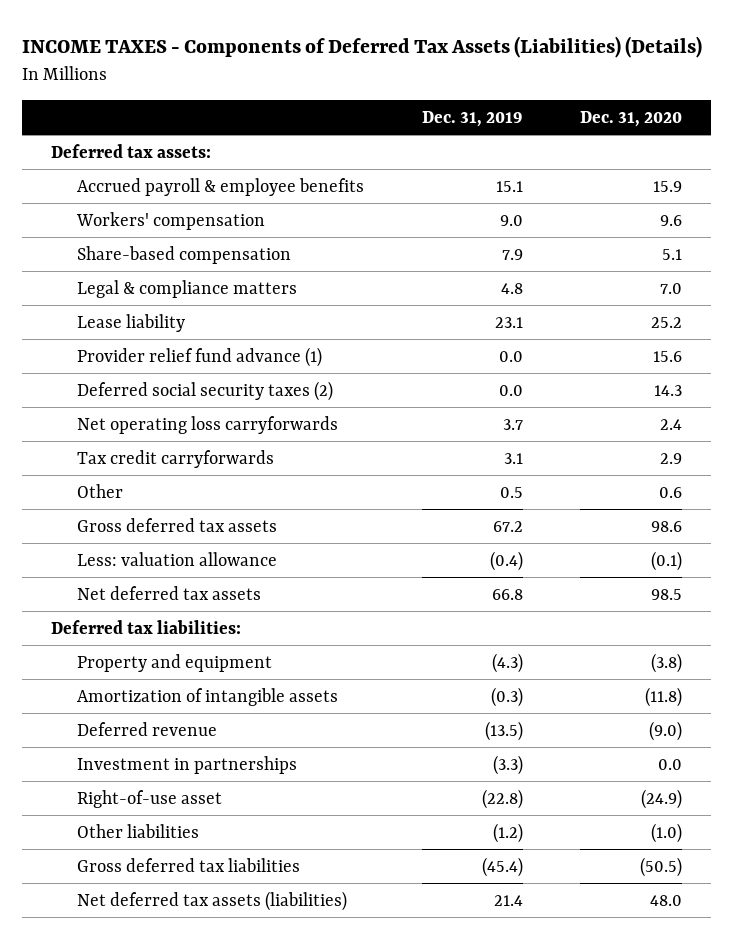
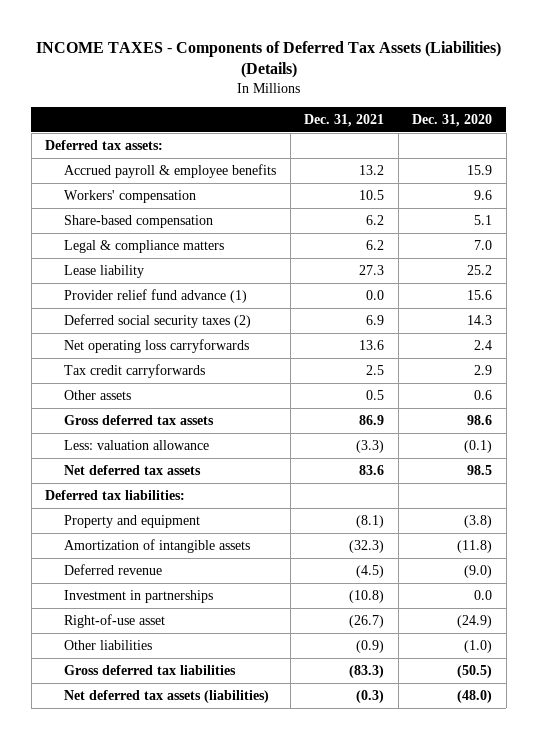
- | Dec. 31, 2019 | Dec. 31, 2020
+ | Dec. 31, 2021 | Dec. 31, 2020
- Other | 0.5 | 0.6
+ Other assets | 0.5 | 0.6
- Net deferred tax assets (liabilities) | 21.4 | 48.0
+ Net deferred tax assets (liabilities) | (0.3) | (48.0)

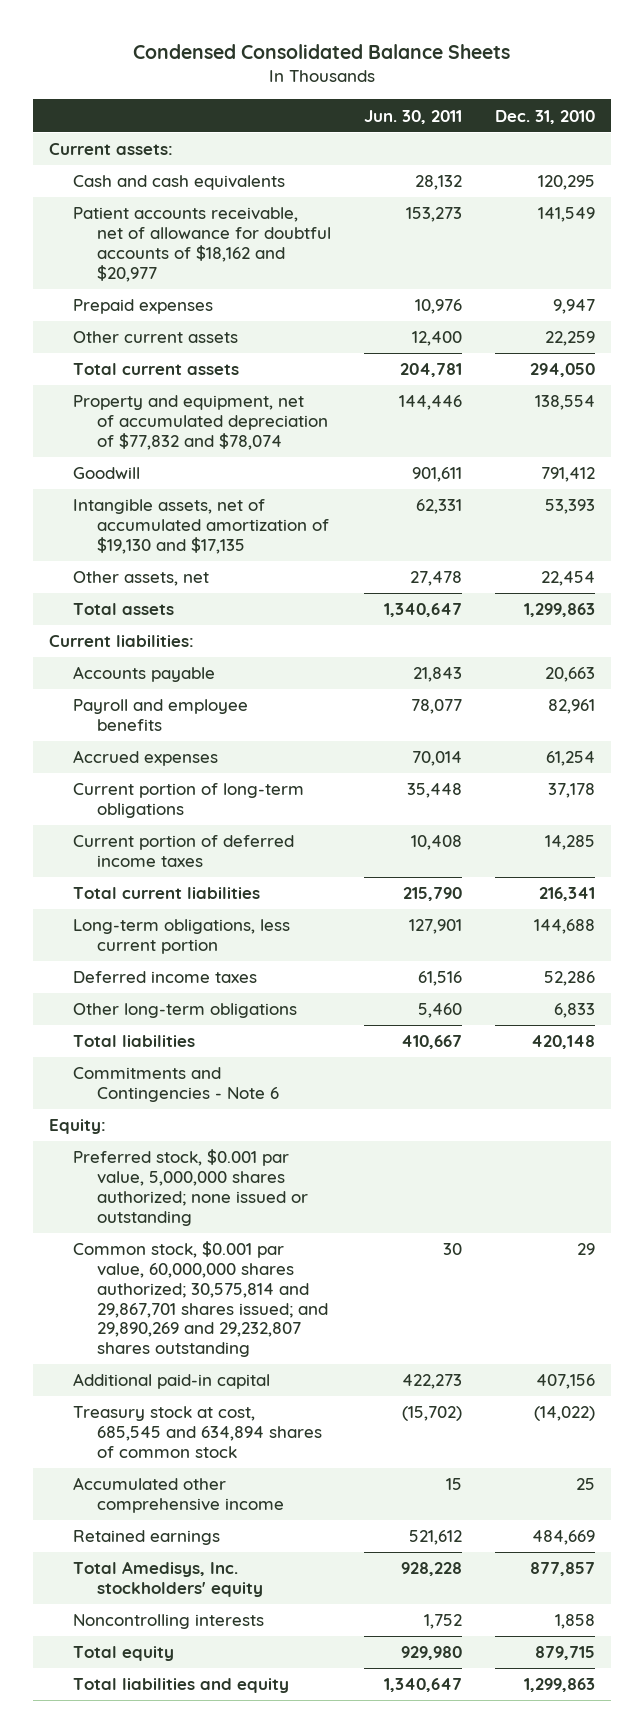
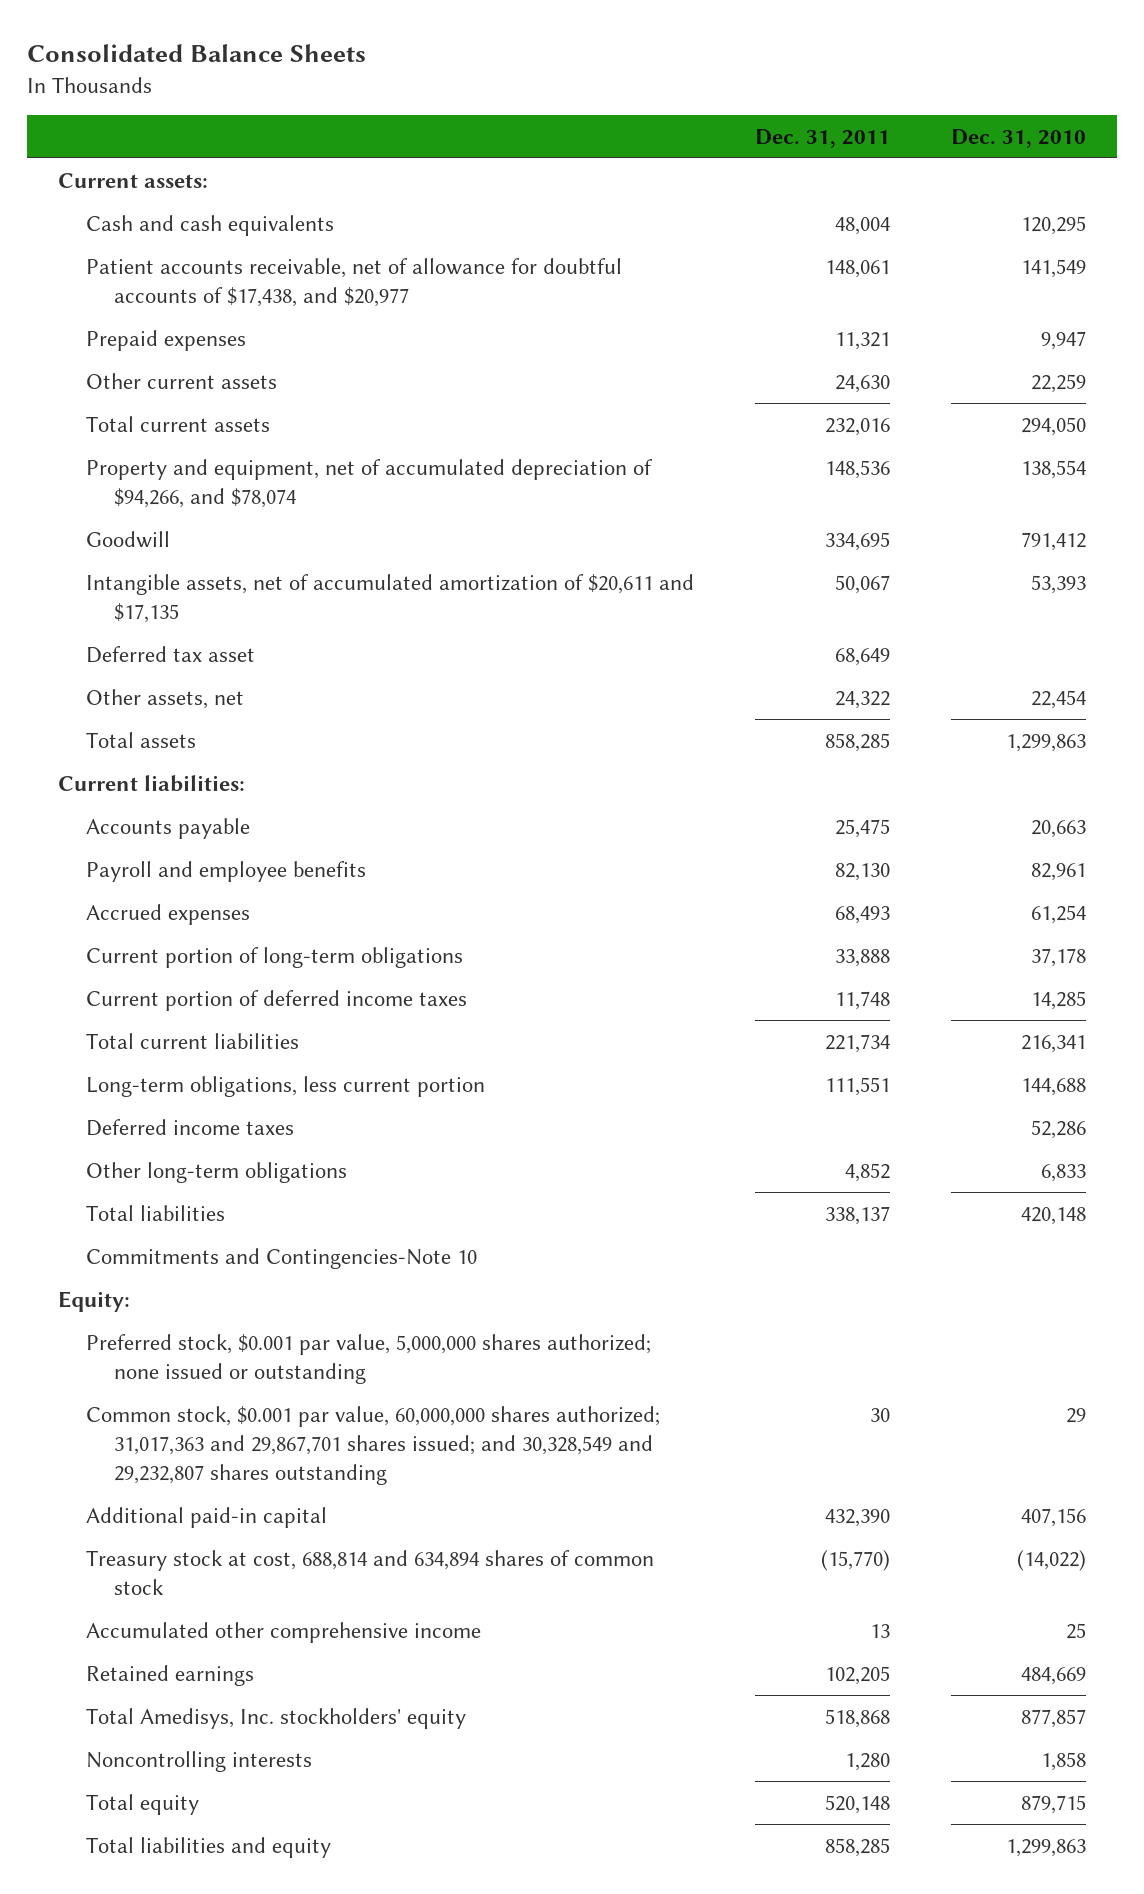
- Condensed Consolidated Balance Sheets
+ Consolidated Balance Sheets
- | Jun. 30, 2011 | Dec. 31, 2010
+ | Dec. 31, 2011 | Dec. 31, 2010
- Patient accounts receivable, net of allowance for doubtful accounts of $18,162 and $20,977 | 153,273 | 141,549
+ Patient accounts receivable, net of allowance for doubtful accounts of $17,438, and $20,977 | 148,061 | 141,549
- Property and equipment, net of accumulated depreciation of $77,832 and $78,074 | 144,446 | 138,554
+ Property and equipment, net of accumulated depreciation of $94,266, and $78,074 | 148,536 | 138,554
- Intangible assets, net of accumulated amortization of $19,130 and $17,135 | 62,331 | 53,393
+ Intangible assets, net of accumulated amortization of $20,611 and $17,135 | 50,067 | 53,393
+ Deferred tax asset | 68,649 |
- Commitments and Contingencies - Note 6
+ Commitments and Contingencies-Note 10
- Common stock, $0.001 par value, 60,000,000 shares authorized; 30,575,814 and 29,867,701 shares issued; and 29,890,269 and 29,232,807 shares outstanding | 30 | 29
+ Common stock, $0.001 par value, 60,000,000 shares authorized; 31,017,363 and 29,867,701 shares issued; and 30,328,549 and 29,232,807 shares outstanding | 30 | 29
- Treasury stock at cost, 685,545 and 634,894 shares of common stock | (15,702) | (14,022)
+ Treasury stock at cost, 688,814 and 634,894 shares of common stock | (15,770) | (14,022)

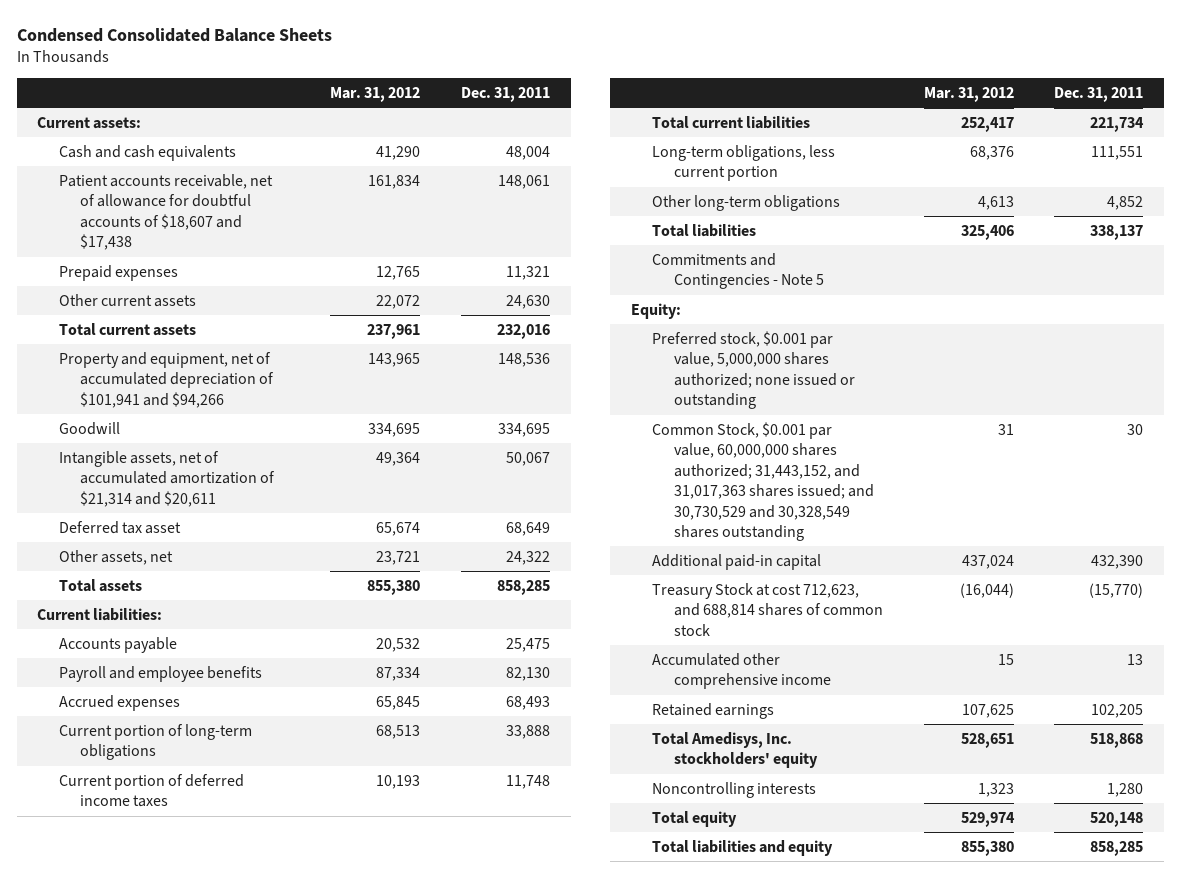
- Consolidated Balance Sheets
+ Condensed Consolidated Balance Sheets
- | Dec. 31, 2011 | Dec. 31, 2010
+ | Mar. 31, 2012 | Dec. 31, 2011
- Patient accounts receivable, net of allowance for doubtful accounts of $17,438, and $20,977 | 148,061 | 141,549
+ Patient accounts receivable, net of allowance for doubtful accounts of $18,607 and $17,438 | 161,834 | 148,061
- Property and equipment, net of accumulated depreciation of $94,266, and $78,074 | 148,536 | 138,554
+ Property and equipment, net of accumulated depreciation of $101,941 and $94,266 | 143,965 | 148,536
- Intangible assets, net of accumulated amortization of $20,611 and $17,135 | 50,067 | 53,393
+ Intangible assets, net of accumulated amortization of $21,314 and $20,611 | 49,364 | 50,067
- Deferred income taxes | | 52,286
- Commitments and Contingencies-Note 10
+ Commitments and Contingencies - Note 5
- Common stock, $0.001 par value, 60,000,000 shares authorized; 31,017,363 and 29,867,701 shares issued; and 30,328,549 and 29,232,807 shares outstanding | 30 | 29
+ Common Stock, $0.001 par value, 60,000,000 shares authorized; 31,443,152, and 31,017,363 shares issued; and 30,730,529 and 30,328,549 shares outstanding | 31 | 30
- Treasury stock at cost, 688,814 and 634,894 shares of common stock | (15,770) | (14,022)
+ Treasury Stock at cost 712,623, and 688,814 shares of common stock | (16,044) | (15,770)

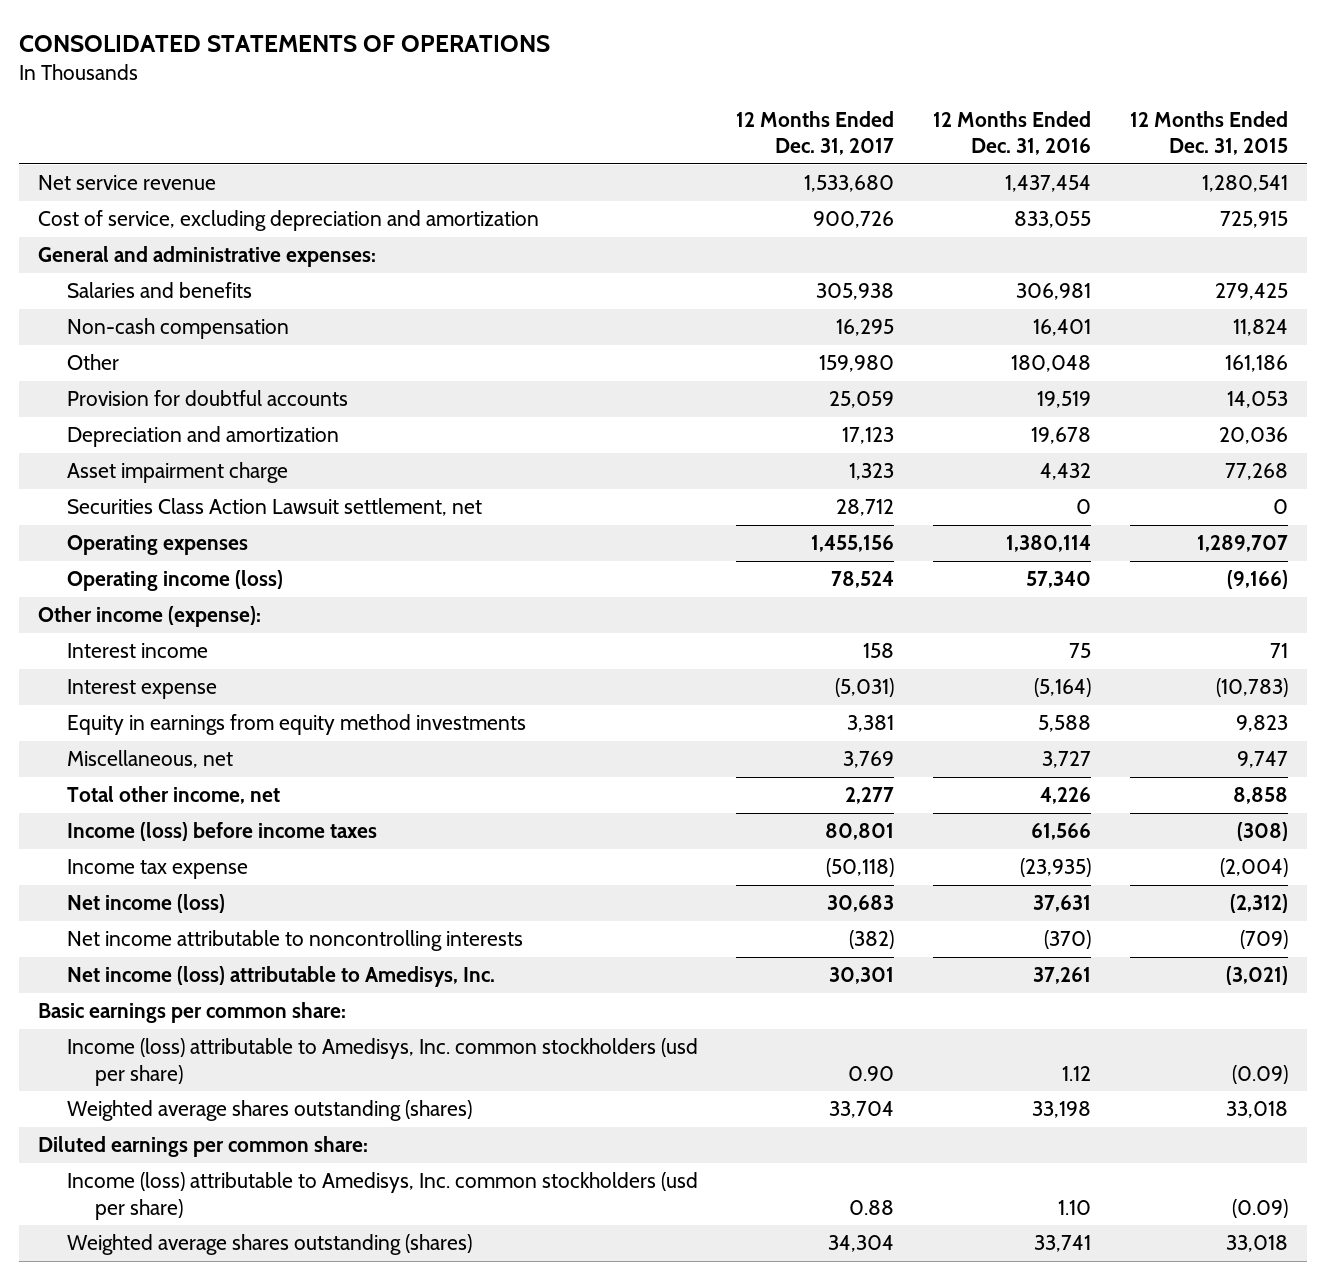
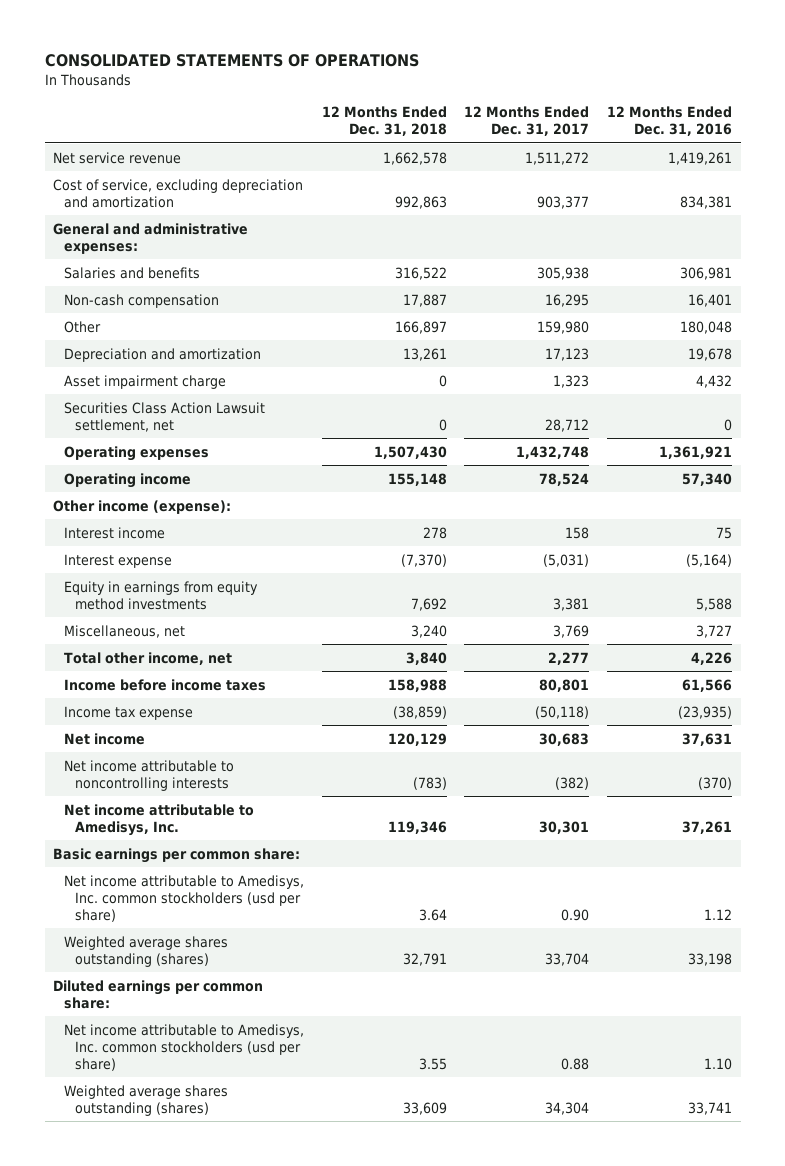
- | 12 Months Ended Dec. 31, 2017 | 12 Months Ended Dec. 31, 2016 | 12 Months Ended Dec. 31, 2015
+ | 12 Months Ended Dec. 31, 2018 | 12 Months Ended Dec. 31, 2017 | 12 Months Ended Dec. 31, 2016
- Net service revenue | 1,533,680 | 1,437,454 | 1,280,541
- Cost of service, excluding depreciation and amortization | 900,726 | 833,055 | 725,915
+ Net service revenue | 1,662,578 | 1,511,272 | 1,419,261
+ Cost of service, excluding depreciation and amortization | 992,863 | 903,377 | 834,381
- Provision for doubtful accounts | 25,059 | 19,519 | 14,053
- Operating expenses | 1,455,156 | 1,380,114 | 1,289,707
- Operating income (loss) | 78,524 | 57,340 | (9,166)
+ Operating expenses | 1,507,430 | 1,432,748 | 1,361,921
+ Operating income | 155,148 | 78,524 | 57,340
- Income (loss) before income taxes | 80,801 | 61,566 | (308)
+ Income before income taxes | 158,988 | 80,801 | 61,566
- Net income (loss) | 30,683 | 37,631 | (2,312)
+ Net income | 120,129 | 30,683 | 37,631
- Net income (loss) attributable to Amedisys, Inc. | 30,301 | 37,261 | (3,021)
+ Net income attributable to Amedisys, Inc. | 119,346 | 30,301 | 37,261
- Income (loss) attributable to Amedisys, Inc. common stockholders (usd per share) | 0.90 | 1.12 | (0.09)
+ Net income attributable to Amedisys, Inc. common stockholders (usd per share) | 3.64 | 0.90 | 1.12
- Income (loss) attributable to Amedisys, Inc. common stockholders (usd per share) | 0.88 | 1.10 | (0.09)
+ Net income attributable to Amedisys, Inc. common stockholders (usd per share) | 3.55 | 0.88 | 1.10

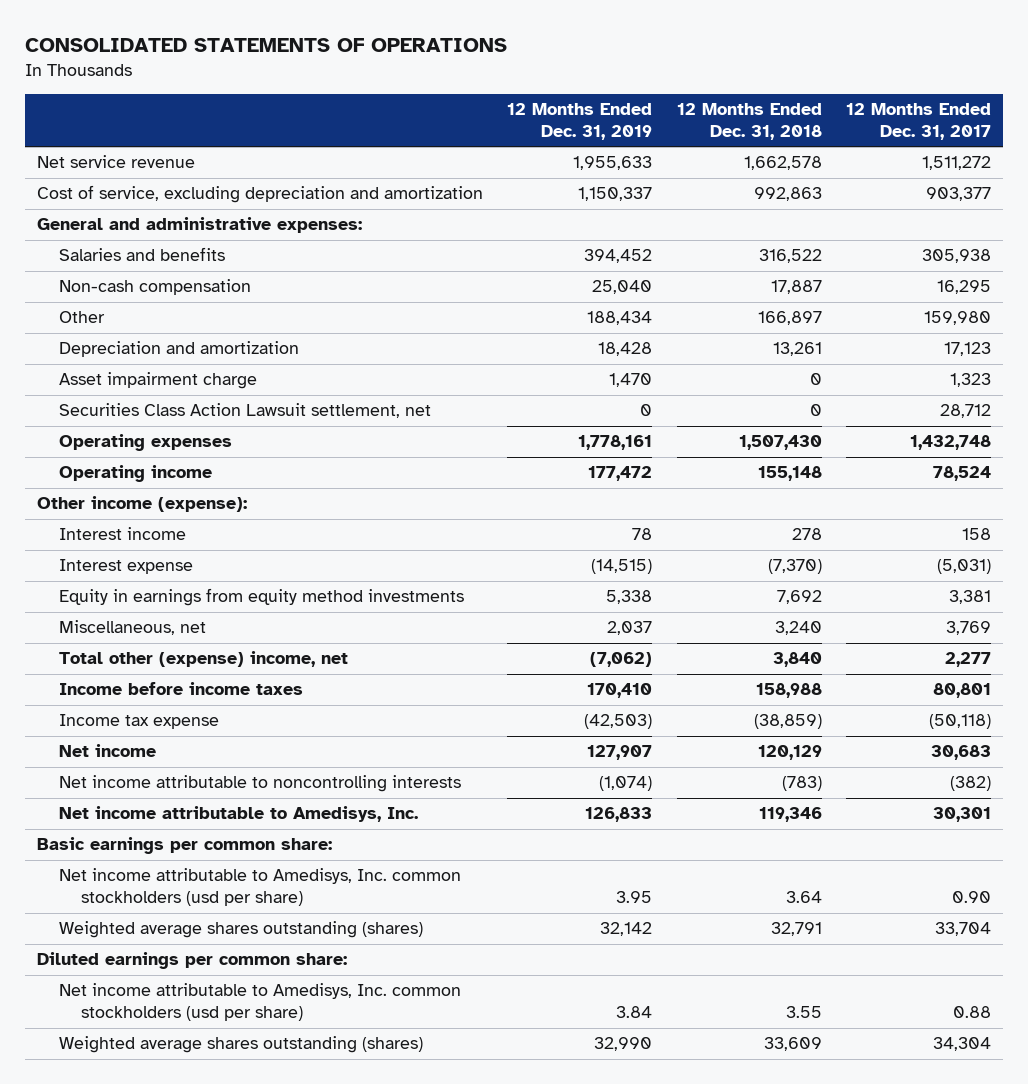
- | 12 Months Ended Dec. 31, 2018 | 12 Months Ended Dec. 31, 2017 | 12 Months Ended Dec. 31, 2016
+ | 12 Months Ended Dec. 31, 2019 | 12 Months Ended Dec. 31, 2018 | 12 Months Ended Dec. 31, 2017
- Total other income, net | 3,840 | 2,277 | 4,226
+ Total other (expense) income, net | (7,062) | 3,840 | 2,277

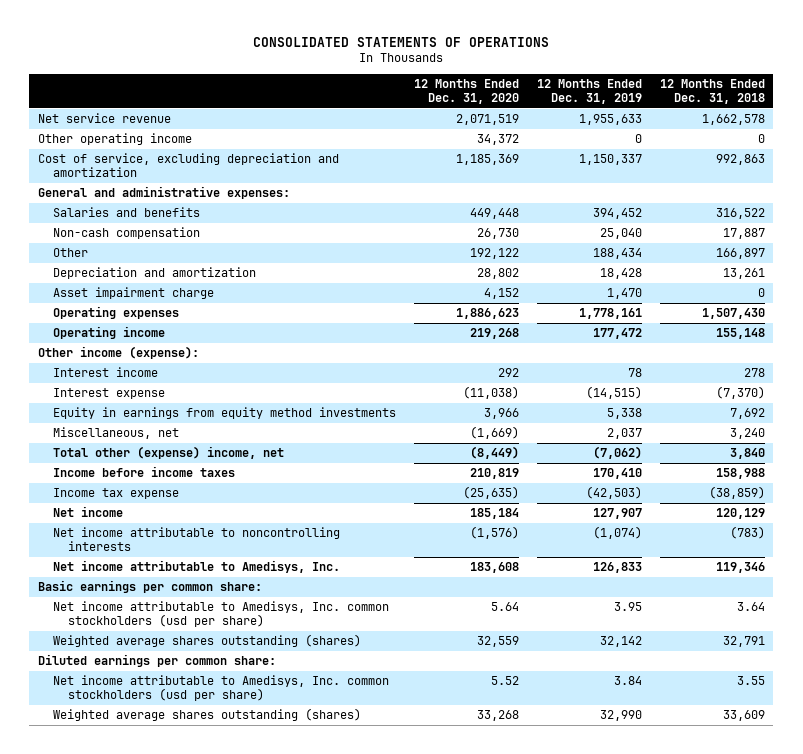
- | 12 Months Ended Dec. 31, 2019 | 12 Months Ended Dec. 31, 2018 | 12 Months Ended Dec. 31, 2017
+ | 12 Months Ended Dec. 31, 2020 | 12 Months Ended Dec. 31, 2019 | 12 Months Ended Dec. 31, 2018
+ Other operating income | 34,372 | 0 | 0
- Securities Class Action Lawsuit settlement, net | 0 | 0 | 28,712

